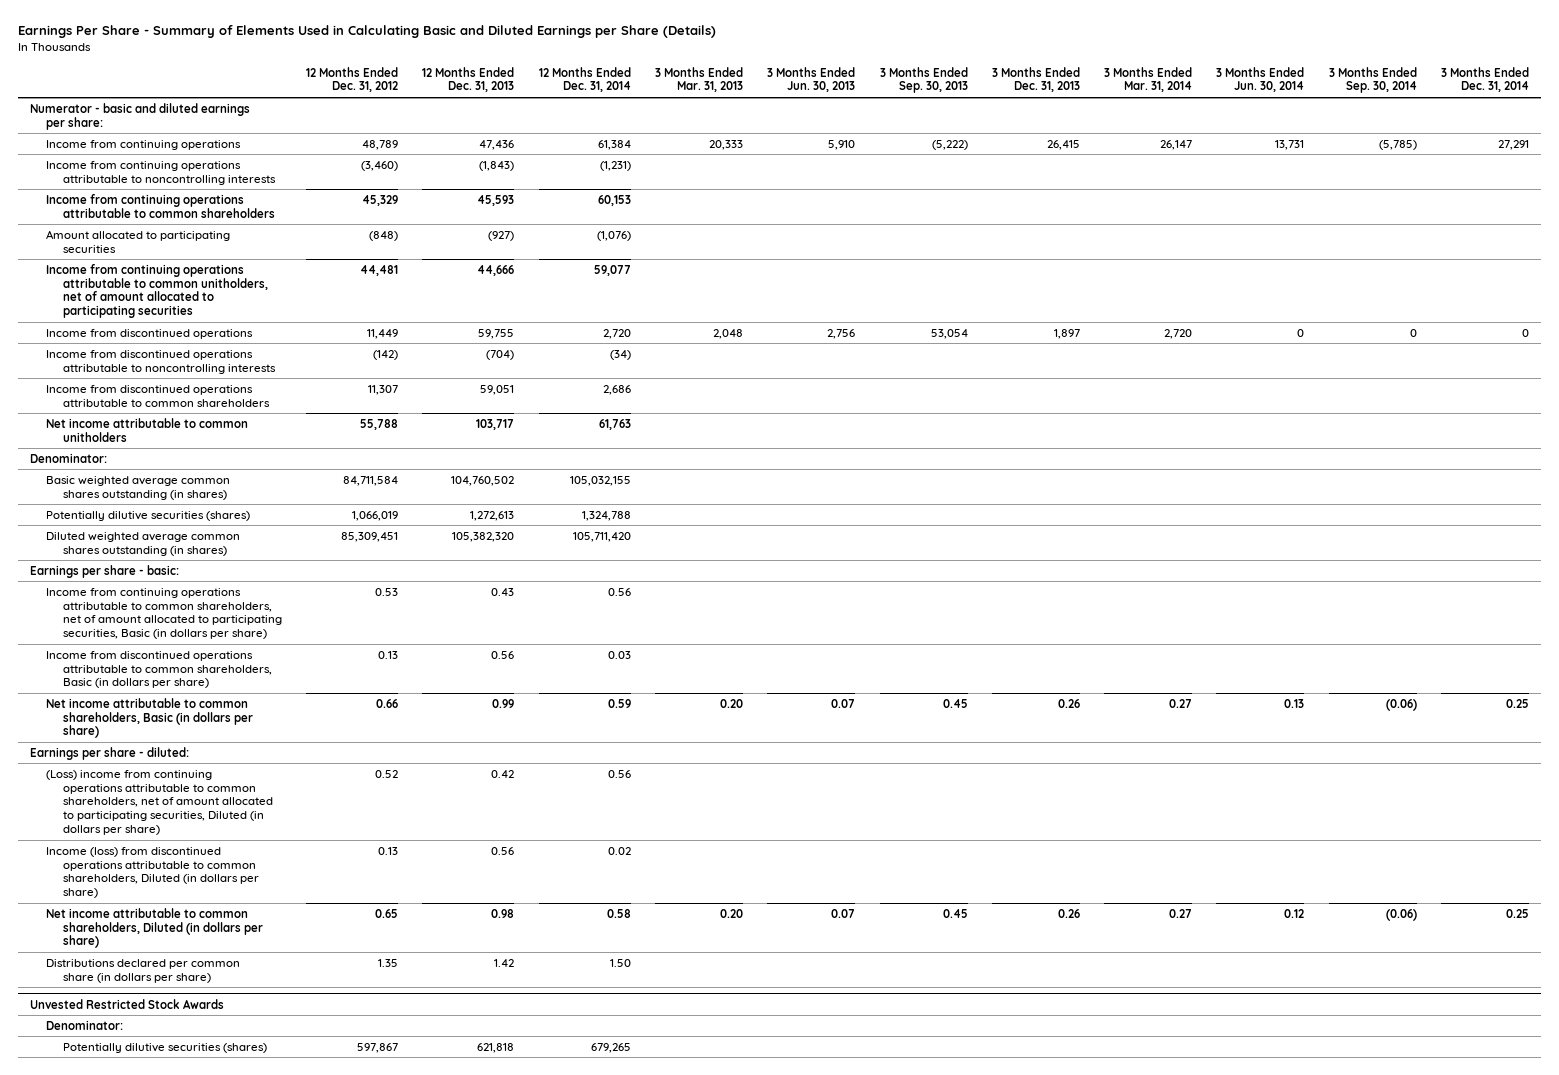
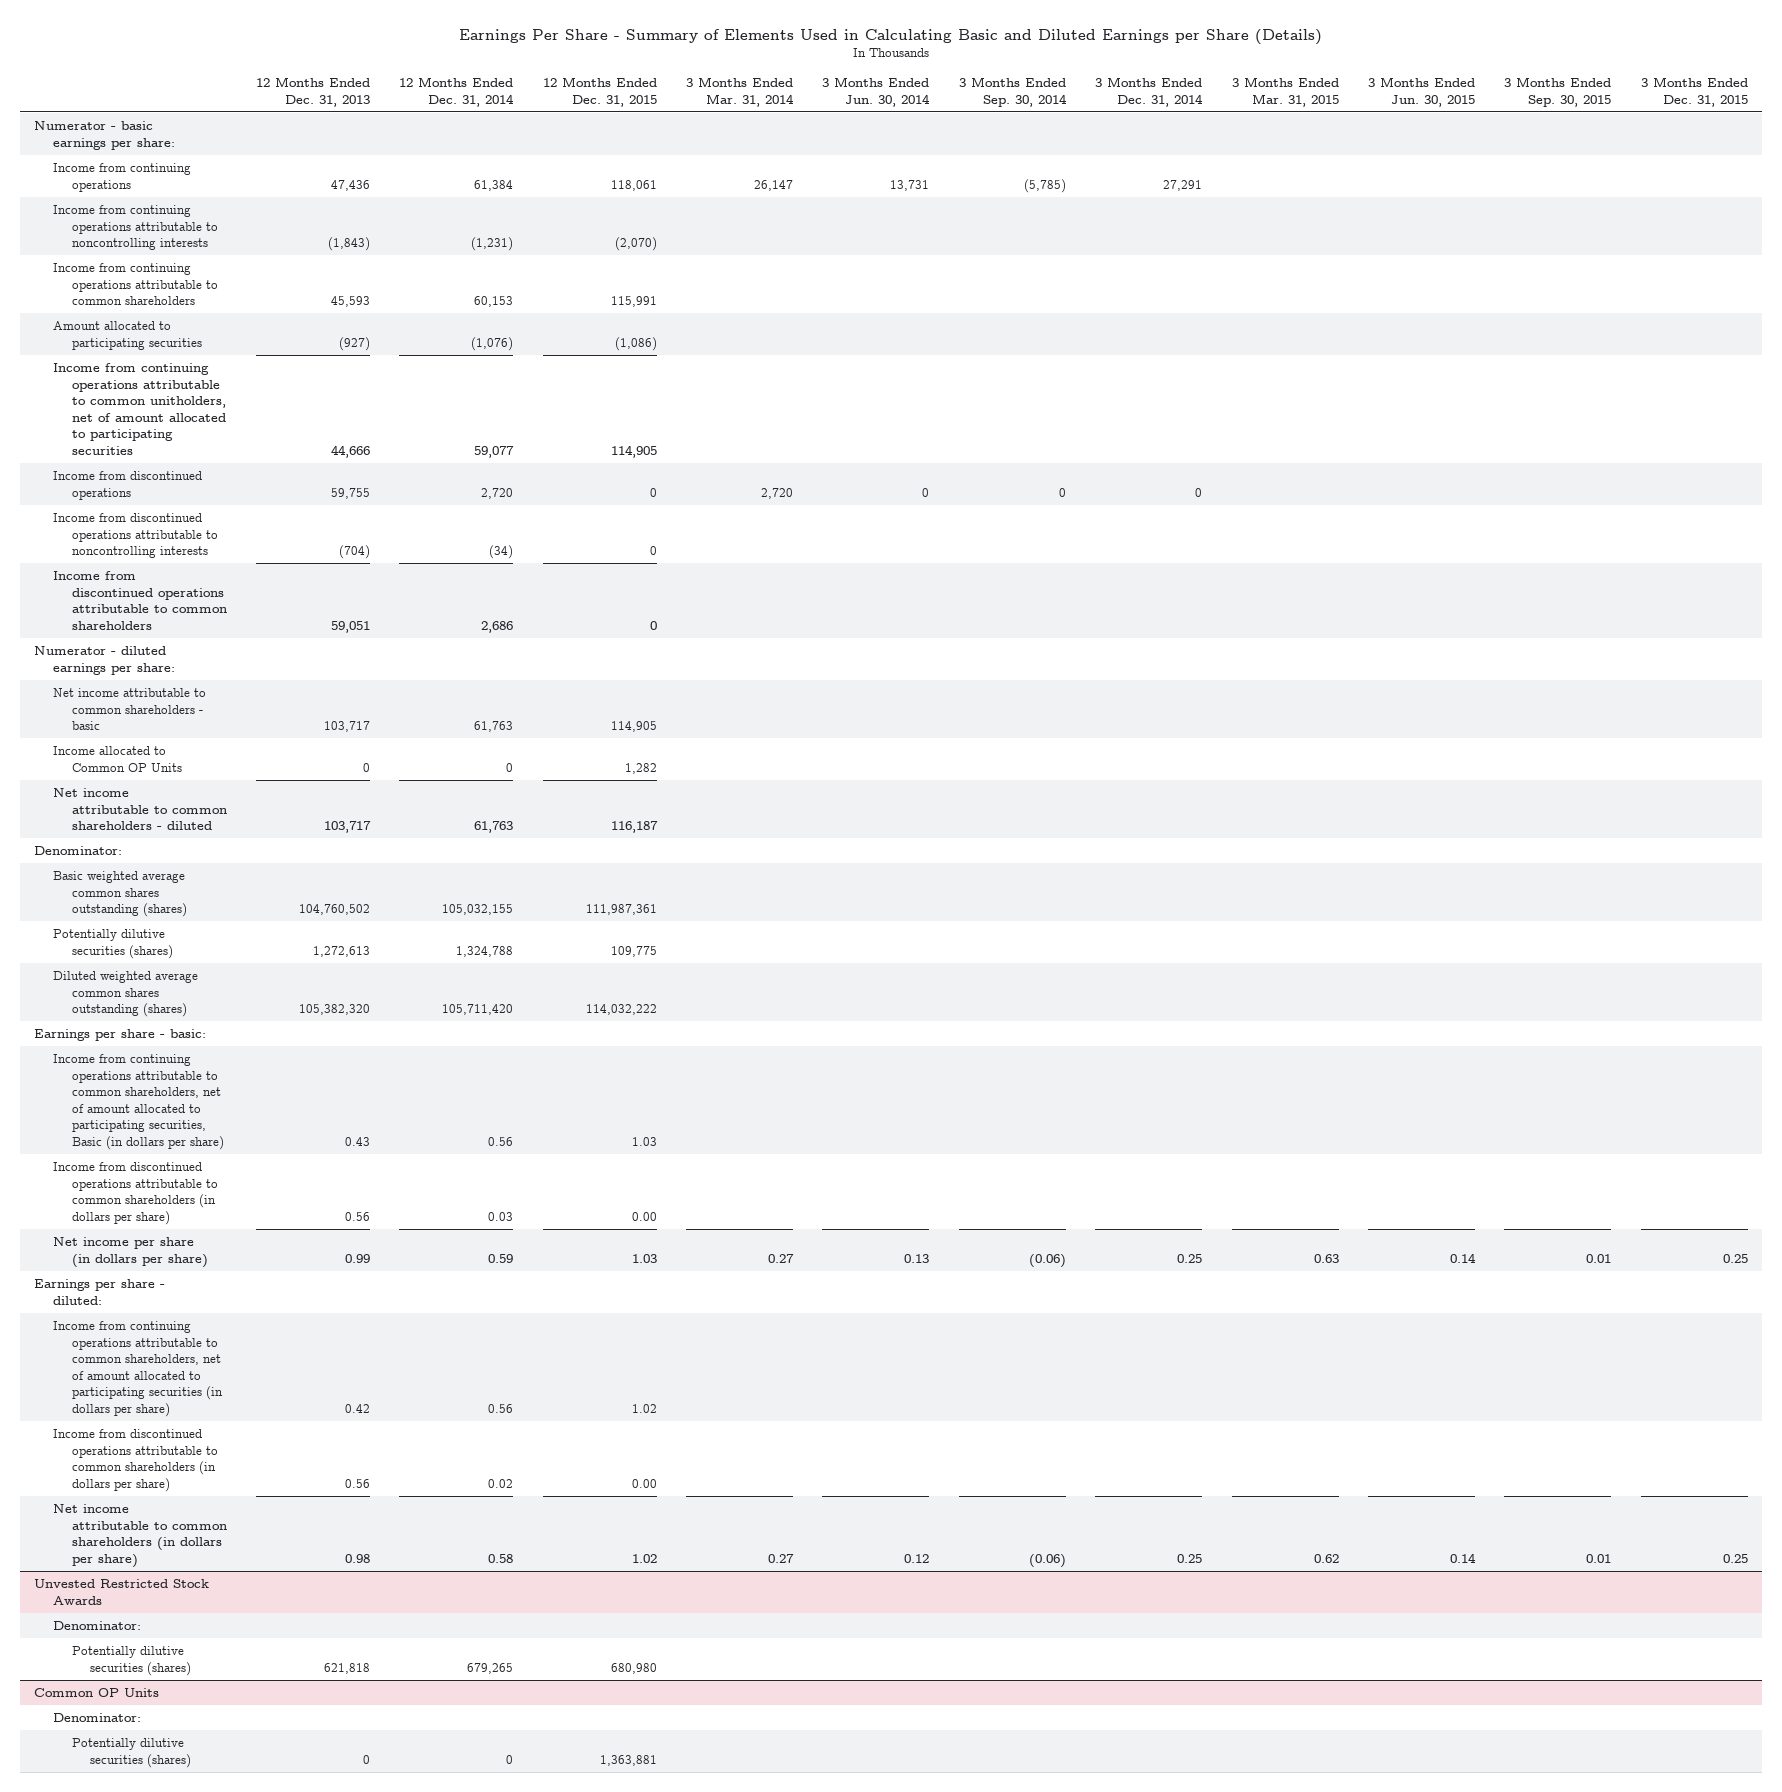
- | 12 Months Ended Dec. 31, 2012 | 12 Months Ended Dec. 31, 2013 | 12 Months Ended Dec. 31, 2014 | 3 Months Ended Mar. 31, 2013 | 3 Months Ended Jun. 30, 2013 | 3 Months Ended Sep. 30, 2013 | 3 Months Ended Dec. 31, 2013 | 3 Months Ended Mar. 31, 2014 | 3 Months Ended Jun. 30, 2014 | 3 Months Ended Sep. 30, 2014 | 3 Months Ended Dec. 31, 2014
+ | 12 Months Ended Dec. 31, 2013 | 12 Months Ended Dec. 31, 2014 | 12 Months Ended Dec. 31, 2015 | 3 Months Ended Mar. 31, 2014 | 3 Months Ended Jun. 30, 2014 | 3 Months Ended Sep. 30, 2014 | 3 Months Ended Dec. 31, 2014 | 3 Months Ended Mar. 31, 2015 | 3 Months Ended Jun. 30, 2015 | 3 Months Ended Sep. 30, 2015 | 3 Months Ended Dec. 31, 2015
- Numerator - basic and diluted earnings per share:
+ Numerator - basic earnings per share:
- Net income attributable to common unitholders | 55,788 | 103,717 | 61,763 | | | | | | | |
+ Numerator - diluted earnings per share:
+ Net income attributable to common shareholders - basic | 103,717 | 61,763 | 114,905 | | | | | | | |
+ Income allocated to Common OP Units | 0 | 0 | 1,282 | | | | | | | |
+ Net income attributable to common shareholders - diluted | 103,717 | 61,763 | 116,187 | | | | | | | |
- Basic weighted average common shares outstanding (in shares) | 84,711,584 | 104,760,502 | 105,032,155 | | | | | | | |
+ Basic weighted average common shares outstanding (shares) | 104,760,502 | 105,032,155 | 111,987,361 | | | | | | | |
- Diluted weighted average common shares outstanding (in shares) | 85,309,451 | 105,382,320 | 105,711,420 | | | | | | | |
+ Diluted weighted average common shares outstanding (shares) | 105,382,320 | 105,711,420 | 114,032,222 | | | | | | | |
- Income from discontinued operations attributable to common shareholders, Basic (in dollars per share) | 0.13 | 0.56 | 0.03 | | | | | | | |
- Net income attributable to common shareholders, Basic (in dollars per share) | 0.66 | 0.99 | 0.59 | 0.20 | 0.07 | 0.45 | 0.26 | 0.27 | 0.13 | (0.06) | 0.25
+ Income from discontinued operations attributable to common shareholders (in dollars per share) | 0.56 | 0.03 | 0.00 | | | | | | | |
+ Net income per share (in dollars per share) | 0.99 | 0.59 | 1.03 | 0.27 | 0.13 | (0.06) | 0.25 | 0.63 | 0.14 | 0.01 | 0.25
- (Loss) income from continuing operations attributable to common shareholders, net of amount allocated to participating securities, Diluted (in dollars per share) | 0.52 | 0.42 | 0.56 | | | | | | | |
- Income (loss) from discontinued operations attributable to common shareholders, Diluted (in dollars per share) | 0.13 | 0.56 | 0.02 | | | | | | | |
- Net income attributable to common shareholders, Diluted (in dollars per share) | 0.65 | 0.98 | 0.58 | 0.20 | 0.07 | 0.45 | 0.26 | 0.27 | 0.12 | (0.06) | 0.25
- Distributions declared per common share (in dollars per share) | 1.35 | 1.42 | 1.50 | | | | | | | |
+ Income from continuing operations attributable to common shareholders, net of amount allocated to participating securities (in dollars per share) | 0.42 | 0.56 | 1.02 | | | | | | | |
+ Income from discontinued operations attributable to common shareholders (in dollars per share) | 0.56 | 0.02 | 0.00 | | | | | | | |
+ Net income attributable to common shareholders (in dollars per share) | 0.98 | 0.58 | 1.02 | 0.27 | 0.12 | (0.06) | 0.25 | 0.62 | 0.14 | 0.01 | 0.25
+ Common OP Units
+ Denominator:
+ Potentially dilutive securities (shares) | 0 | 0 | 1,363,881 | | | | | | | |

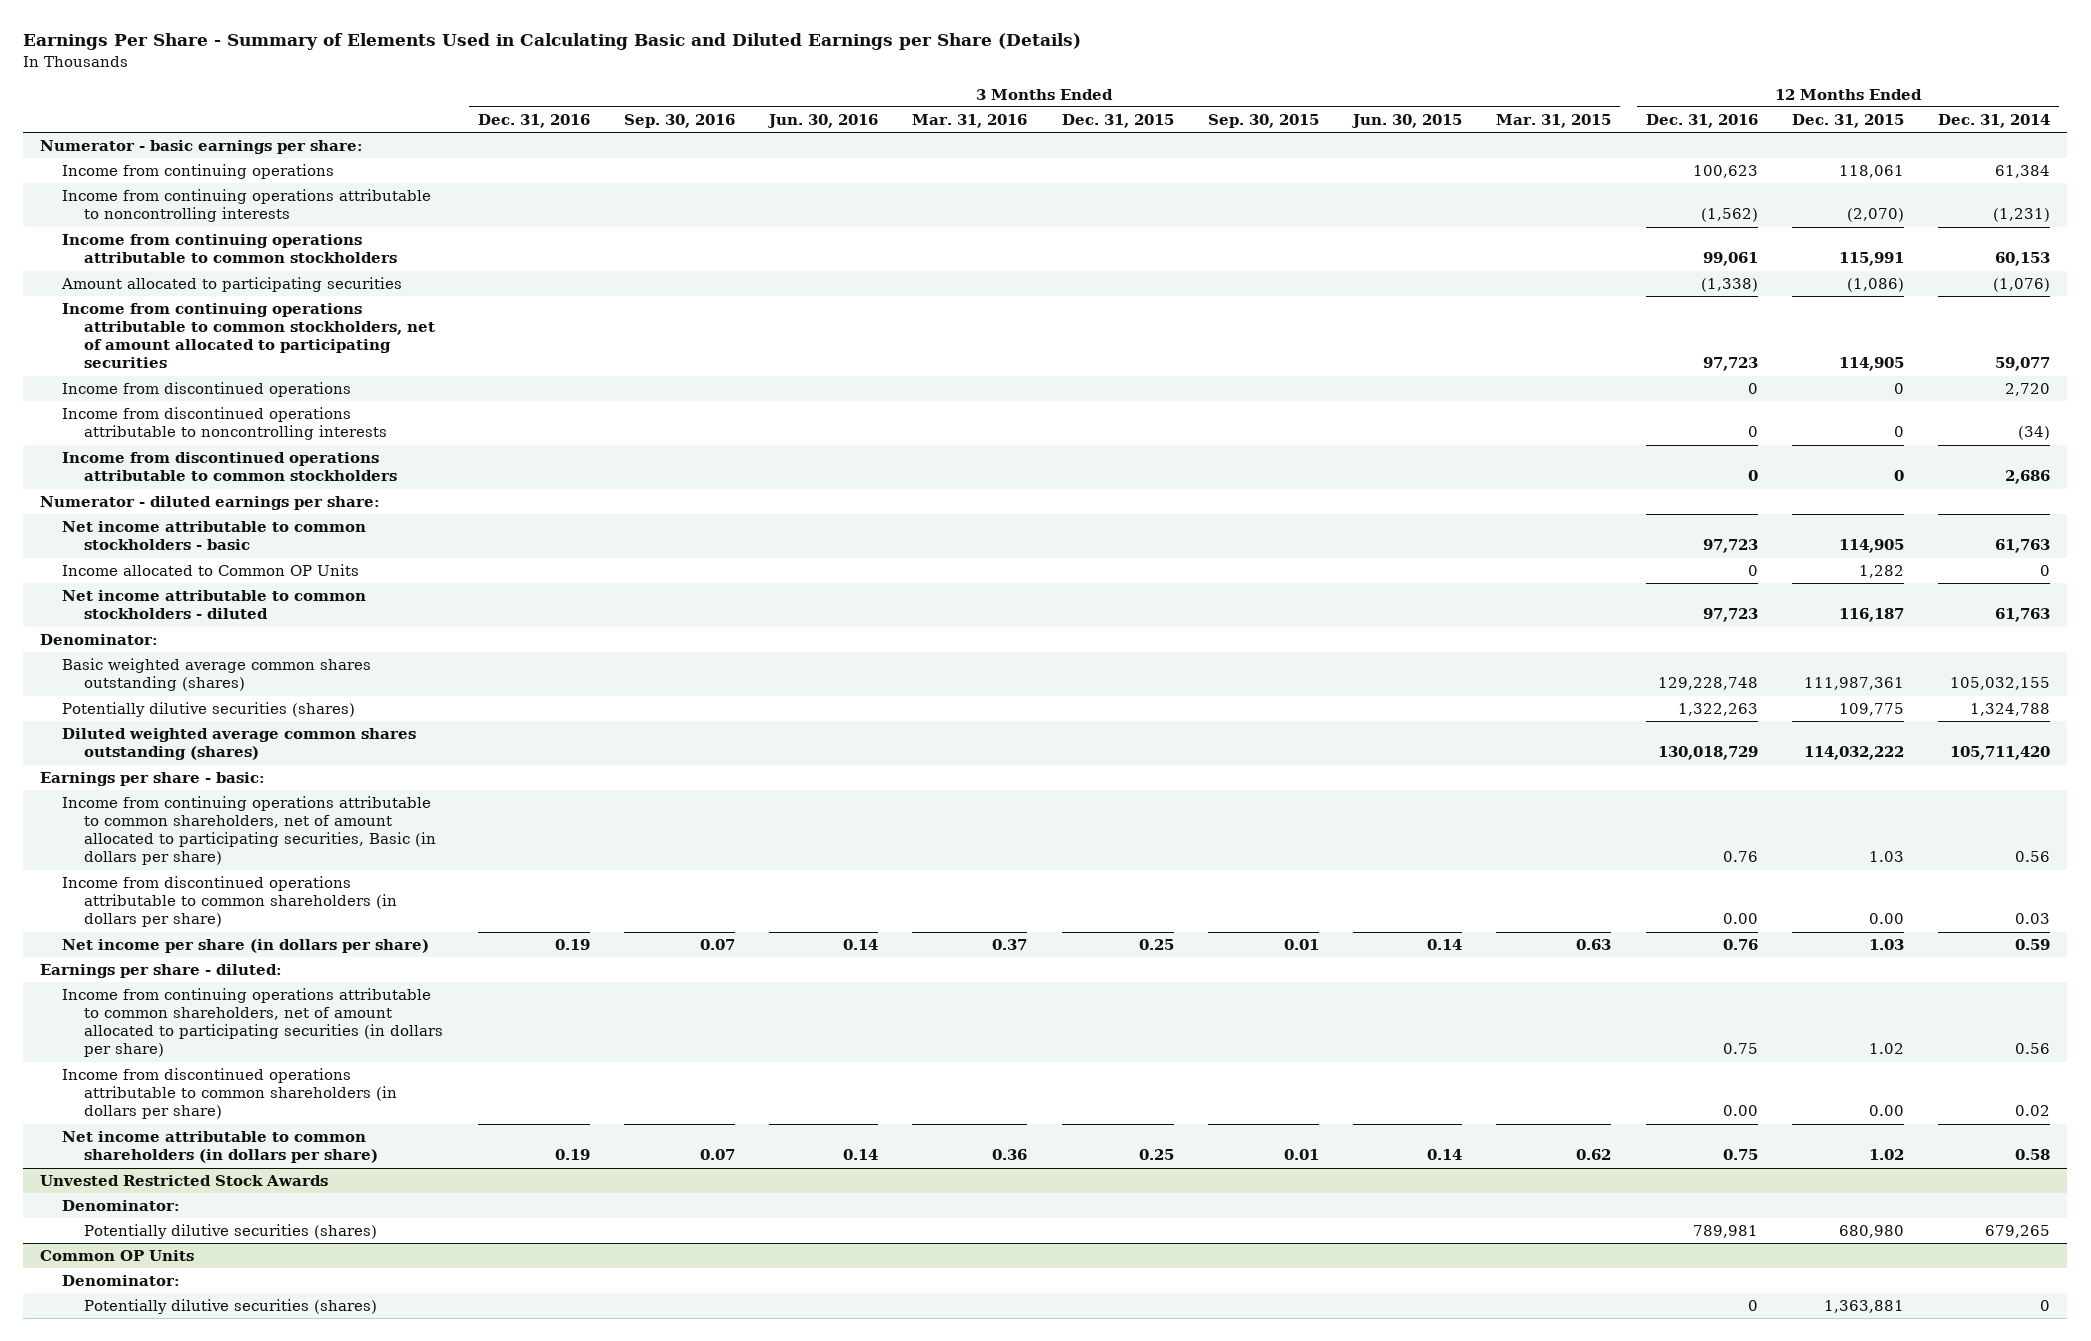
- | 12 Months Ended Dec. 31, 2013 | 12 Months Ended Dec. 31, 2014 | 12 Months Ended Dec. 31, 2015 | 3 Months Ended Mar. 31, 2014 | 3 Months Ended Jun. 30, 2014 | 3 Months Ended Sep. 30, 2014 | 3 Months Ended Dec. 31, 2014 | 3 Months Ended Mar. 31, 2015 | 3 Months Ended Jun. 30, 2015 | 3 Months Ended Sep. 30, 2015 | 3 Months Ended Dec. 31, 2015
+ | 3 Months Ended Dec. 31, 2016 | 3 Months Ended Sep. 30, 2016 | 3 Months Ended Jun. 30, 2016 | 3 Months Ended Mar. 31, 2016 | 3 Months Ended Dec. 31, 2015 | 3 Months Ended Sep. 30, 2015 | 3 Months Ended Jun. 30, 2015 | 3 Months Ended Mar. 31, 2015 | 12 Months Ended Dec. 31, 2016 | 12 Months Ended Dec. 31, 2015 | 12 Months Ended Dec. 31, 2014
- Income from continuing operations attributable to common shareholders | 45,593 | 60,153 | 115,991 | | | | | | | |
+ Income from continuing operations attributable to common stockholders | | | | | | | | | 99,061 | 115,991 | 60,153
- Income from continuing operations attributable to common unitholders, net of amount allocated to participating securities | 44,666 | 59,077 | 114,905 | | | | | | | |
+ Income from continuing operations attributable to common stockholders, net of amount allocated to participating securities | | | | | | | | | 97,723 | 114,905 | 59,077
- Income from discontinued operations attributable to common shareholders | 59,051 | 2,686 | 0 | | | | | | | |
+ Income from discontinued operations attributable to common stockholders | | | | | | | | | 0 | 0 | 2,686
- Net income attributable to common shareholders - basic | 103,717 | 61,763 | 114,905 | | | | | | | |
+ Net income attributable to common stockholders - basic | | | | | | | | | 97,723 | 114,905 | 61,763
- Net income attributable to common shareholders - diluted | 103,717 | 61,763 | 116,187 | | | | | | | |
+ Net income attributable to common stockholders - diluted | | | | | | | | | 97,723 | 116,187 | 61,763

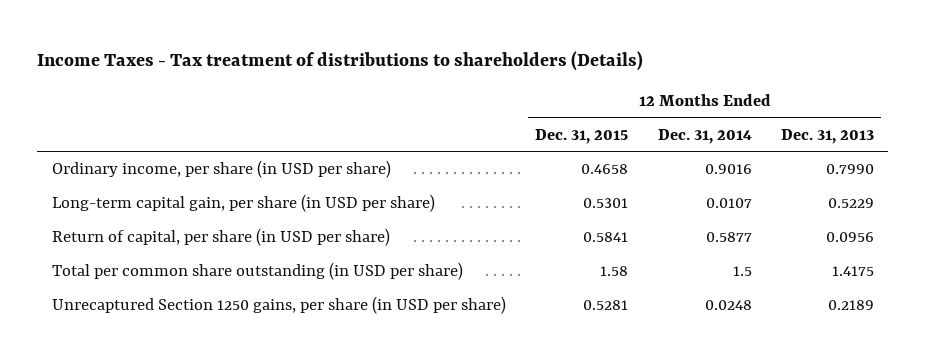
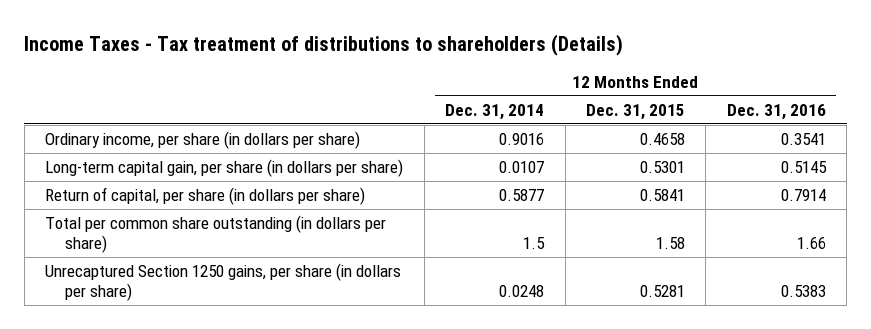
- | 12 Months Ended Dec. 31, 2015 | 12 Months Ended Dec. 31, 2014 | 12 Months Ended Dec. 31, 2013
+ | 12 Months Ended Dec. 31, 2014 | 12 Months Ended Dec. 31, 2015 | 12 Months Ended Dec. 31, 2016
- Ordinary income, per share (in USD per share) | 0.4658 | 0.9016 | 0.7990
- Long-term capital gain, per share (in USD per share) | 0.5301 | 0.0107 | 0.5229
- Return of capital, per share (in USD per share) | 0.5841 | 0.5877 | 0.0956
- Total per common share outstanding (in USD per share) | 1.58 | 1.5 | 1.4175
- Unrecaptured Section 1250 gains, per share (in USD per share) | 0.5281 | 0.0248 | 0.2189
+ Ordinary income, per share (in dollars per share) | 0.9016 | 0.4658 | 0.3541
+ Long-term capital gain, per share (in dollars per share) | 0.0107 | 0.5301 | 0.5145
+ Return of capital, per share (in dollars per share) | 0.5877 | 0.5841 | 0.7914
+ Total per common share outstanding (in dollars per share) | 1.5 | 1.58 | 1.66
+ Unrecaptured Section 1250 gains, per share (in dollars per share) | 0.0248 | 0.5281 | 0.5383

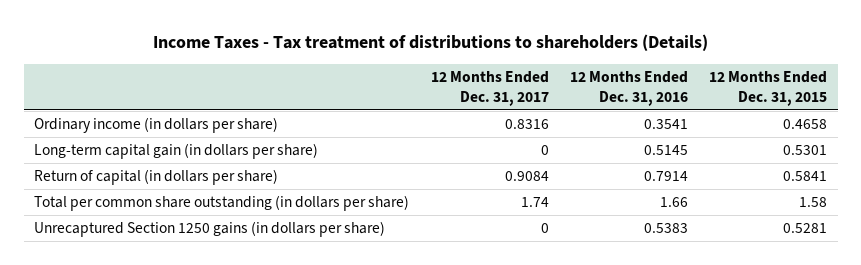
- | 12 Months Ended Dec. 31, 2014 | 12 Months Ended Dec. 31, 2015 | 12 Months Ended Dec. 31, 2016
+ | 12 Months Ended Dec. 31, 2017 | 12 Months Ended Dec. 31, 2016 | 12 Months Ended Dec. 31, 2015
- Ordinary income, per share (in dollars per share) | 0.9016 | 0.4658 | 0.3541
- Long-term capital gain, per share (in dollars per share) | 0.0107 | 0.5301 | 0.5145
- Return of capital, per share (in dollars per share) | 0.5877 | 0.5841 | 0.7914
+ Ordinary income (in dollars per share) | 0.8316 | 0.3541 | 0.4658
+ Long-term capital gain (in dollars per share) | 0 | 0.5145 | 0.5301
+ Return of capital (in dollars per share) | 0.9084 | 0.7914 | 0.5841
- Unrecaptured Section 1250 gains, per share (in dollars per share) | 0.0248 | 0.5281 | 0.5383
+ Unrecaptured Section 1250 gains (in dollars per share) | 0 | 0.5383 | 0.5281

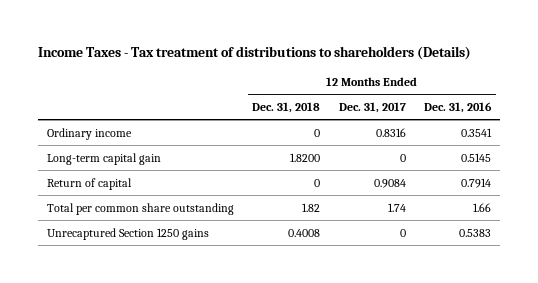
- | 12 Months Ended Dec. 31, 2017 | 12 Months Ended Dec. 31, 2016 | 12 Months Ended Dec. 31, 2015
+ | 12 Months Ended Dec. 31, 2018 | 12 Months Ended Dec. 31, 2017 | 12 Months Ended Dec. 31, 2016
- Ordinary income (in dollars per share) | 0.8316 | 0.3541 | 0.4658
- Long-term capital gain (in dollars per share) | 0 | 0.5145 | 0.5301
- Return of capital (in dollars per share) | 0.9084 | 0.7914 | 0.5841
- Total per common share outstanding (in dollars per share) | 1.74 | 1.66 | 1.58
- Unrecaptured Section 1250 gains (in dollars per share) | 0 | 0.5383 | 0.5281
+ Ordinary income | 0 | 0.8316 | 0.3541
+ Long-term capital gain | 1.8200 | 0 | 0.5145
+ Return of capital | 0 | 0.9084 | 0.7914
+ Total per common share outstanding | 1.82 | 1.74 | 1.66
+ Unrecaptured Section 1250 gains | 0.4008 | 0 | 0.5383

